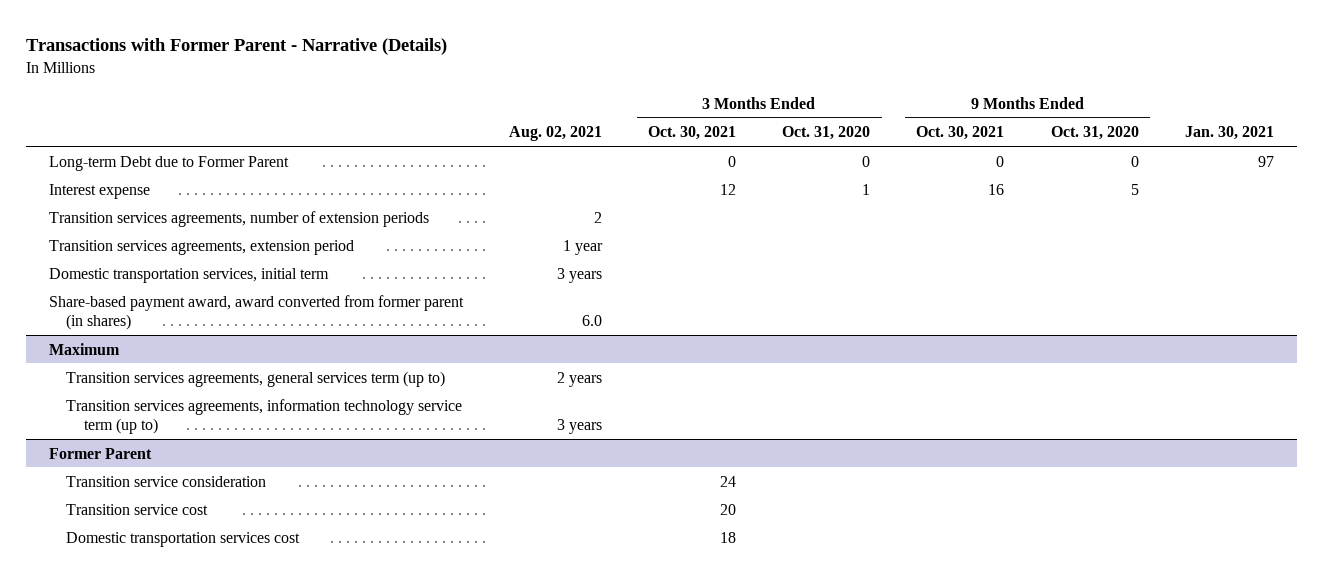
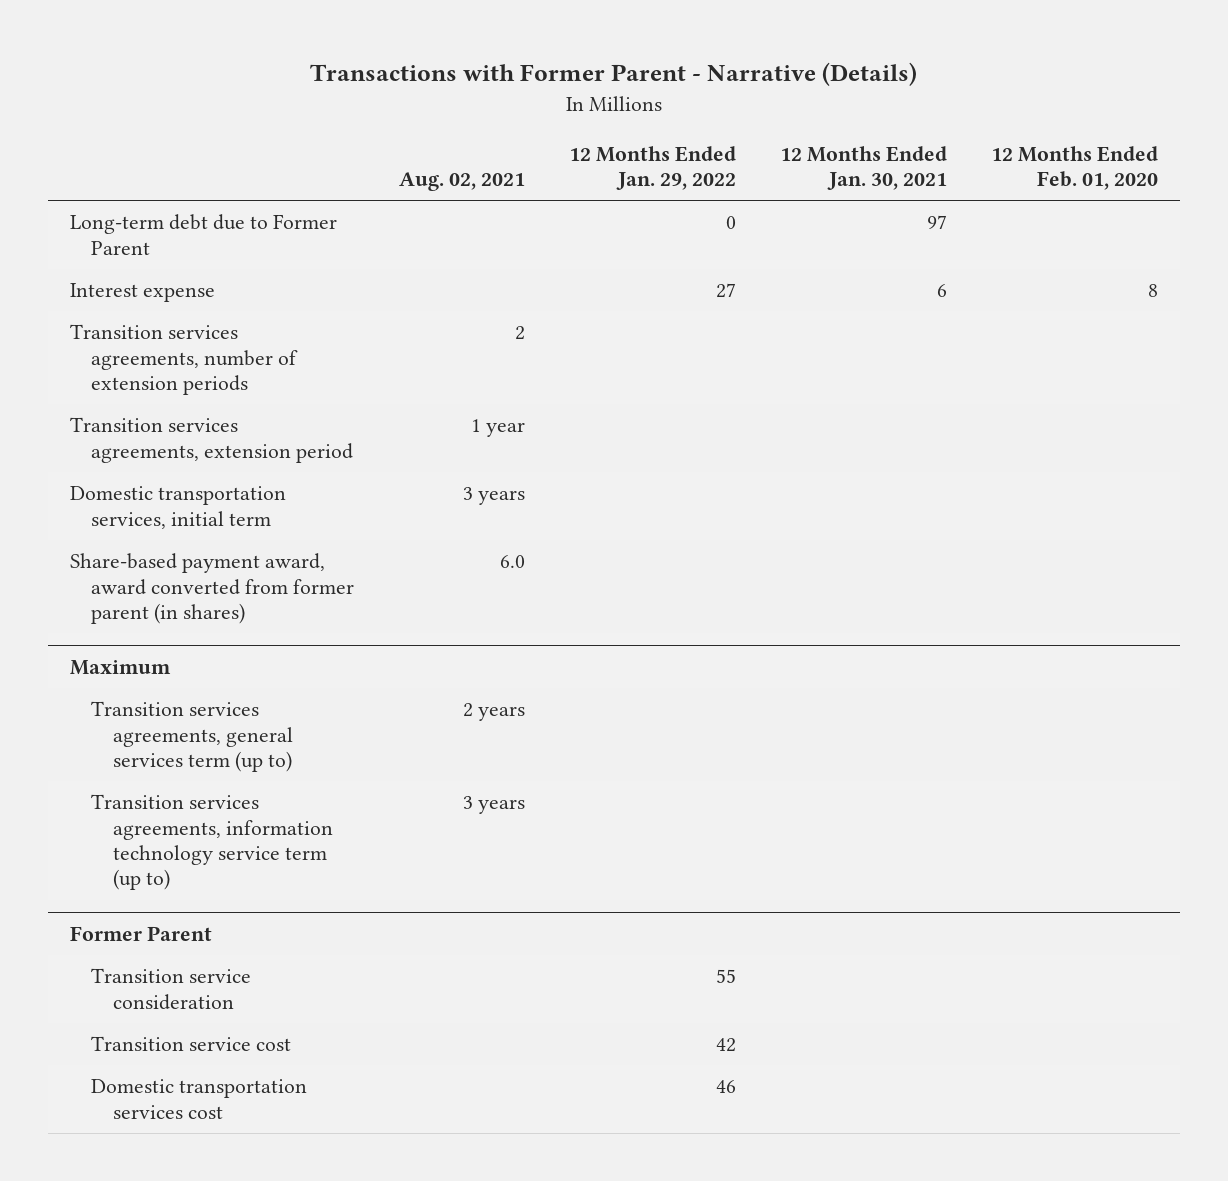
- | Aug. 02, 2021 | 3 Months Ended Oct. 30, 2021 | 3 Months Ended Oct. 31, 2020 | 9 Months Ended Oct. 30, 2021 | 9 Months Ended Oct. 31, 2020 | Jan. 30, 2021
+ | Aug. 02, 2021 | 12 Months Ended Jan. 29, 2022 | 12 Months Ended Jan. 30, 2021 | 12 Months Ended Feb. 01, 2020
- Long-term Debt due to Former Parent | | 0 | 0 | 0 | 0 | 97
+ Long-term debt due to Former Parent | | 0 | 97 |

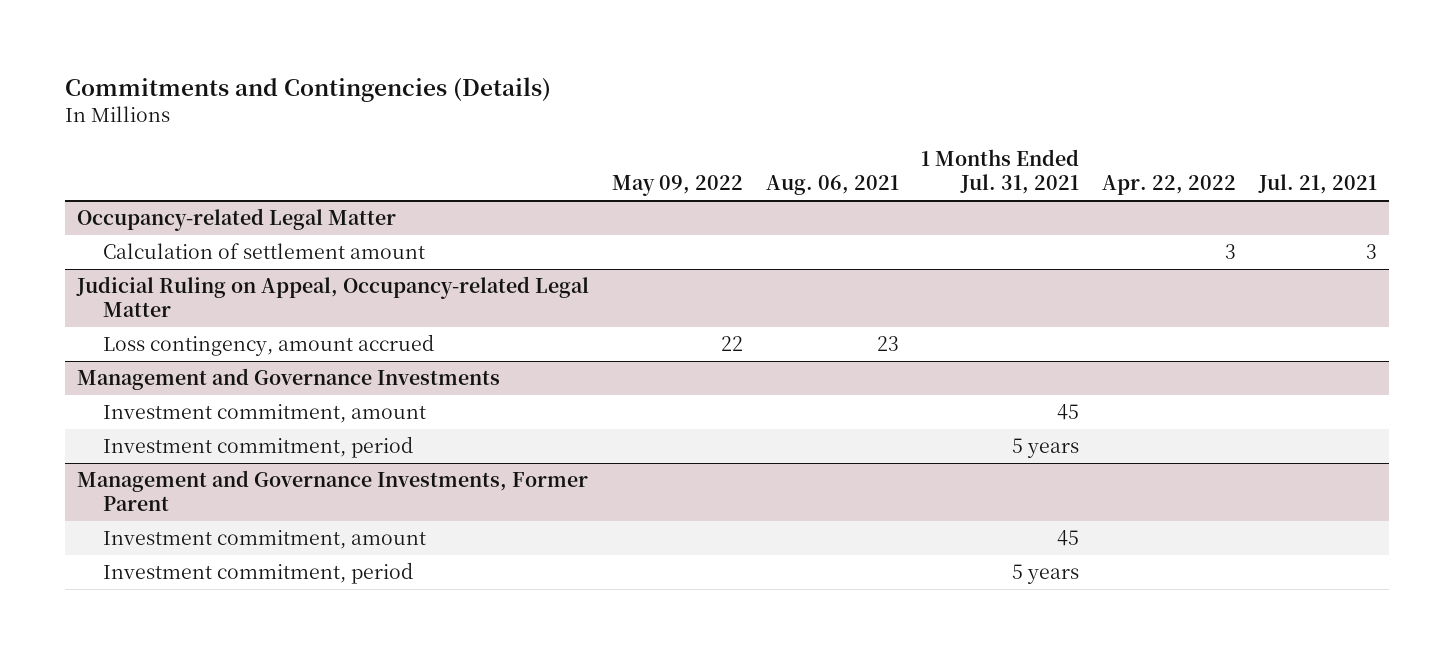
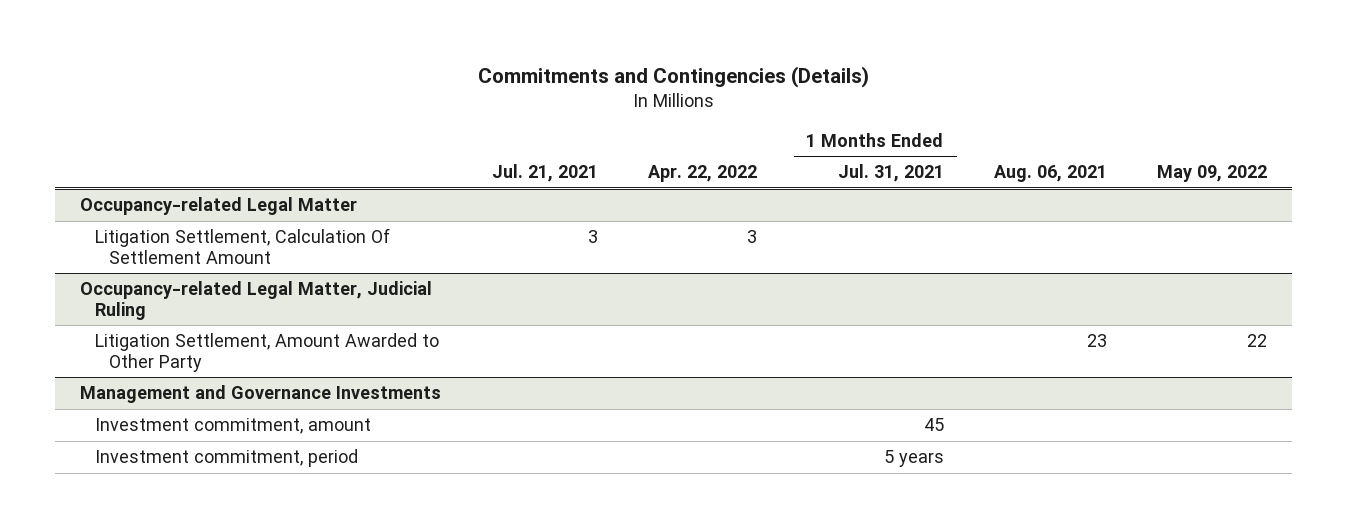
- | May 09, 2022 | Aug. 06, 2021 | 1 Months Ended Jul. 31, 2021 | Apr. 22, 2022 | Jul. 21, 2021
+ | Jul. 21, 2021 | Apr. 22, 2022 | 1 Months Ended Jul. 31, 2021 | Aug. 06, 2021 | May 09, 2022
@ Occupancy-related Legal Matter
- Calculation of settlement amount | | | | 3 | 3
- Judicial Ruling on Appeal, Occupancy-related Legal Matter
- Loss contingency, amount accrued | 22 | 23 | | |
@ Occupancy-related Legal Matter
+ Litigation Settlement, Calculation Of Settlement Amount | 3 | 3 | | |
+ Occupancy-related Legal Matter, Judicial Ruling
+ Litigation Settlement, Amount Awarded to Other Party | | | | 23 | 22
- Management and Governance Investments, Former Parent
- Investment commitment, amount | | | 45 | |
- Investment commitment, period | | | 5 years | |

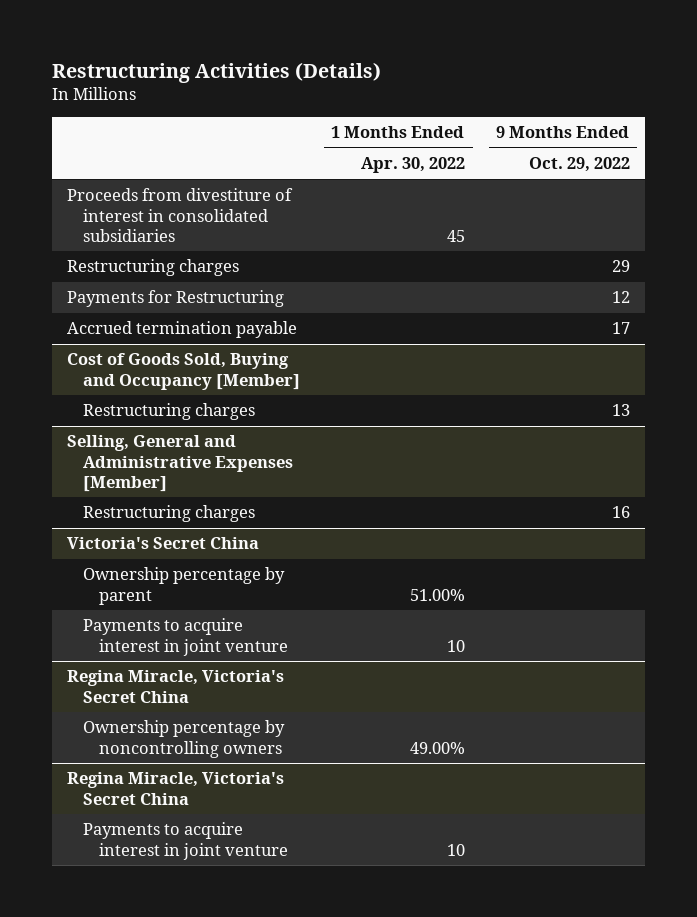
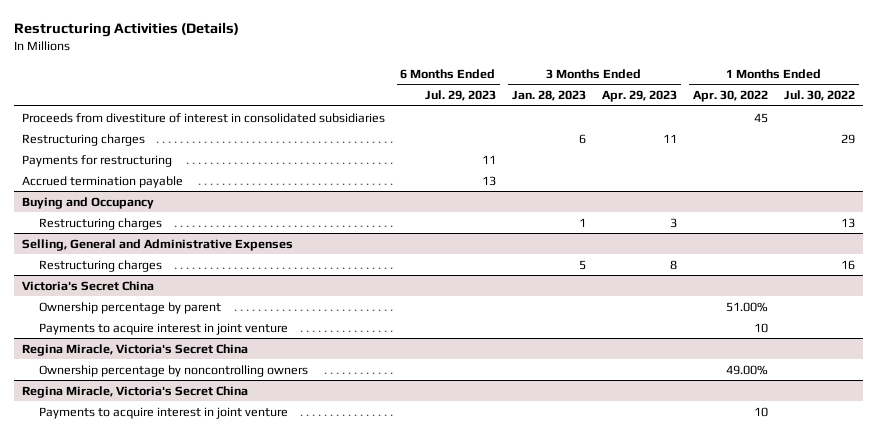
- | 1 Months Ended Apr. 30, 2022 | 9 Months Ended Oct. 29, 2022
+ | 6 Months Ended Jul. 29, 2023 | 3 Months Ended Jan. 28, 2023 | 3 Months Ended Apr. 29, 2023 | 1 Months Ended Apr. 30, 2022 | 1 Months Ended Jul. 30, 2022
- Payments for Restructuring | | 12
+ Payments for restructuring | 11 | | | |
- Cost of Goods Sold, Buying and Occupancy [Member]
+ Buying and Occupancy
- Selling, General and Administrative Expenses [Member]
+ Selling, General and Administrative Expenses

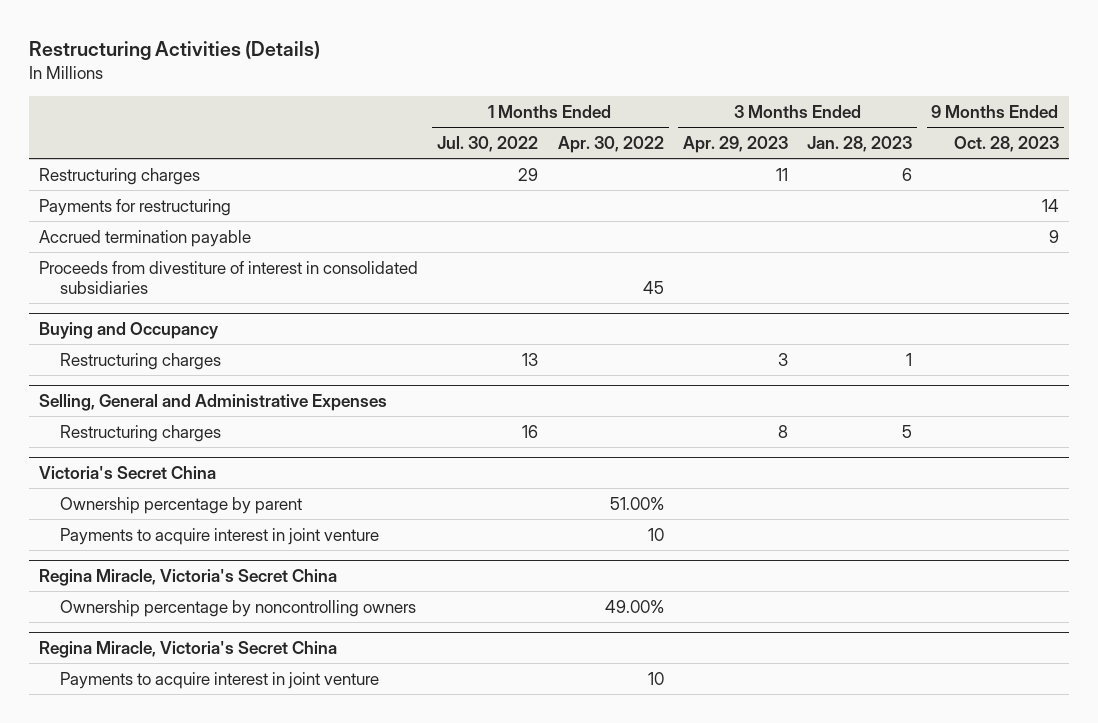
- | 6 Months Ended Jul. 29, 2023 | 3 Months Ended Jan. 28, 2023 | 3 Months Ended Apr. 29, 2023 | 1 Months Ended Apr. 30, 2022 | 1 Months Ended Jul. 30, 2022
+ | 1 Months Ended Jul. 30, 2022 | 1 Months Ended Apr. 30, 2022 | 3 Months Ended Apr. 29, 2023 | 3 Months Ended Jan. 28, 2023 | 9 Months Ended Oct. 28, 2023
moved down: Proceeds from divestiture of interest in consolidated subsidiaries | | 45 | | |

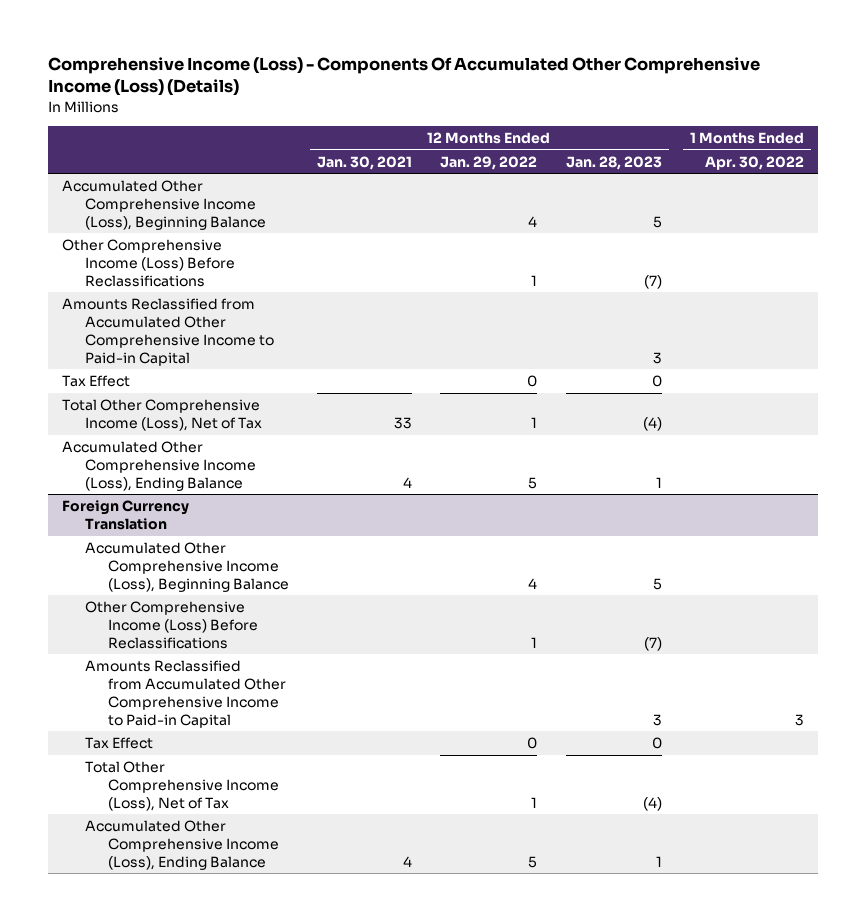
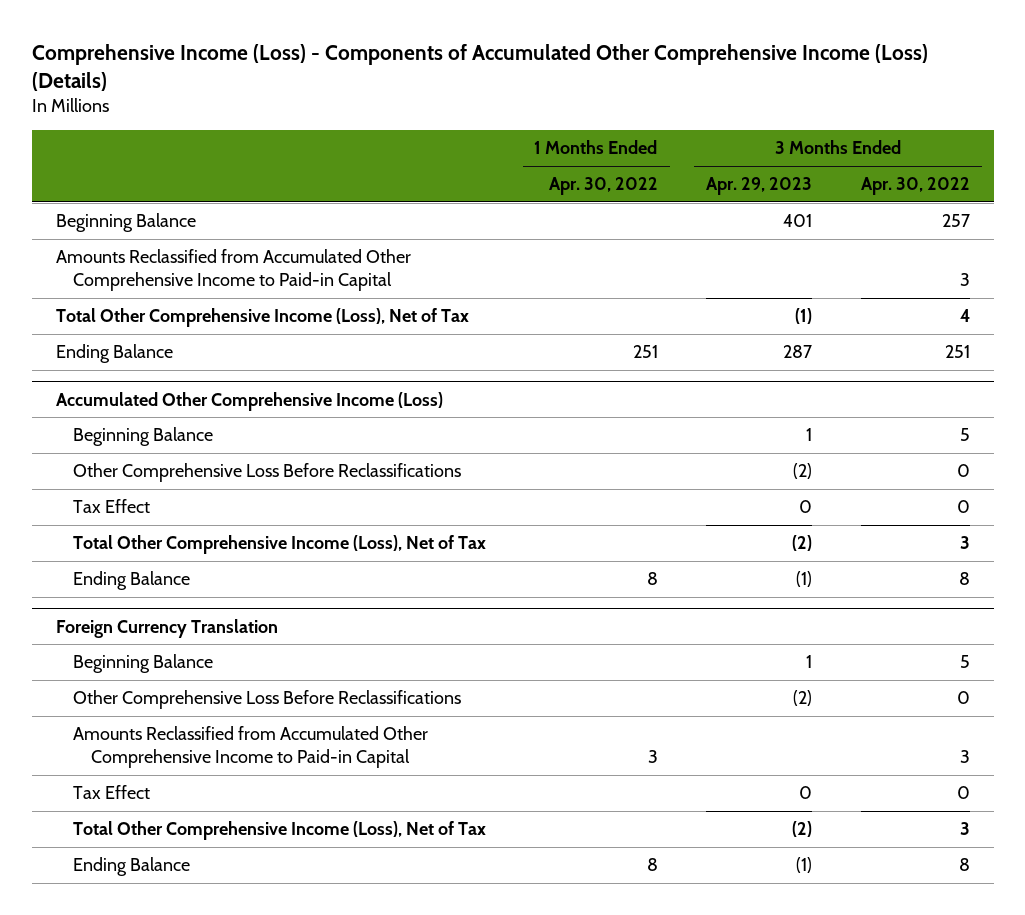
- Comprehensive Income (Loss) - Components Of Accumulated Other Comprehensive Income (Loss) (Details)
+ Comprehensive Income (Loss) - Components of Accumulated Other Comprehensive Income (Loss) (Details)
- | 12 Months Ended Jan. 30, 2021 | 12 Months Ended Jan. 29, 2022 | 12 Months Ended Jan. 28, 2023 | 1 Months Ended Apr. 30, 2022
+ | 1 Months Ended Apr. 30, 2022 | 3 Months Ended Apr. 29, 2023 | 3 Months Ended Apr. 30, 2022
- Accumulated Other Comprehensive Income (Loss), Beginning Balance | | 4 | 5 |
- Other Comprehensive Income (Loss) Before Reclassifications | | 1 | (7) |
+ Beginning Balance | | 401 | 257
- Tax Effect | | 0 | 0 |
- Accumulated Other Comprehensive Income (Loss), Ending Balance | 4 | 5 | 1 |
+ Ending Balance | 251 | 287 | 251
+ Accumulated Other Comprehensive Income (Loss)
+ Beginning Balance | | 1 | 5
+ Other Comprehensive Loss Before Reclassifications | | (2) | 0
+ Tax Effect | | 0 | 0
+ Total Other Comprehensive Income (Loss), Net of Tax | | (2) | 3
+ Ending Balance | 8 | (1) | 8
@ Foreign Currency Translation
- Accumulated Other Comprehensive Income (Loss), Beginning Balance | | 4 | 5 |
- Other Comprehensive Income (Loss) Before Reclassifications | | 1 | (7) |
+ Beginning Balance | | 1 | 5
+ Other Comprehensive Loss Before Reclassifications | | (2) | 0
- Accumulated Other Comprehensive Income (Loss), Ending Balance | 4 | 5 | 1 |
+ Ending Balance | 8 | (1) | 8

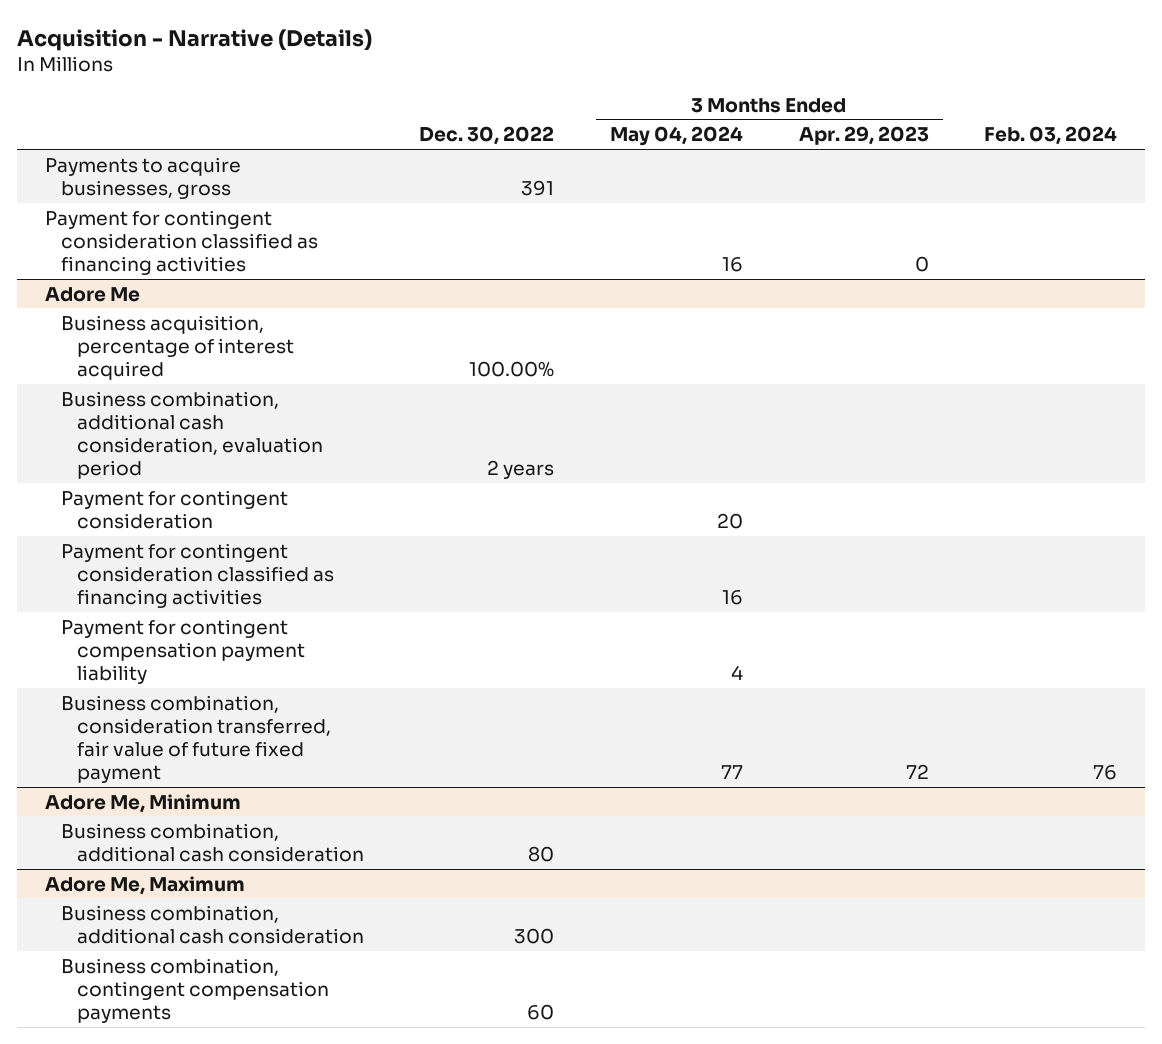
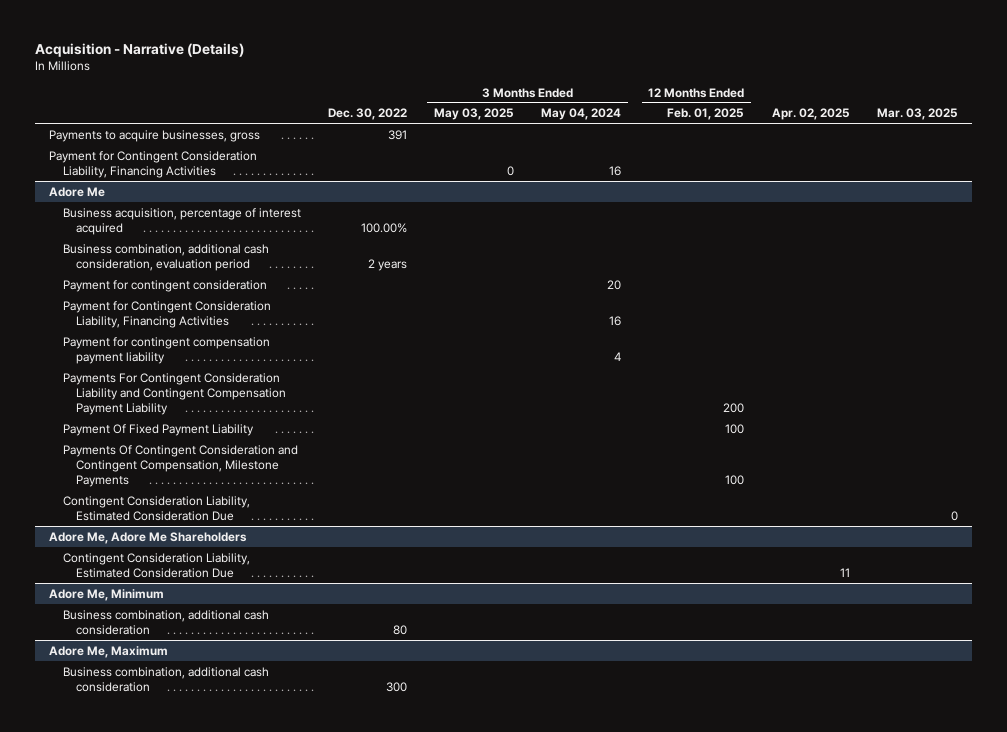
- | Dec. 30, 2022 | 3 Months Ended May 04, 2024 | 3 Months Ended Apr. 29, 2023 | Feb. 03, 2024
+ | Dec. 30, 2022 | 3 Months Ended May 03, 2025 | 3 Months Ended May 04, 2024 | 12 Months Ended Feb. 01, 2025 | Apr. 02, 2025 | Mar. 03, 2025
- Payment for contingent consideration classified as financing activities | | 16 | 0 |
+ Payment for Contingent Consideration Liability, Financing Activities | | 0 | 16 | | |
@ Adore Me
- Payment for contingent consideration classified as financing activities | | 16 | |
+ Payment for Contingent Consideration Liability, Financing Activities | | | 16 | | |
- Business combination, consideration transferred, fair value of future fixed payment | | 77 | 72 | 76
+ Payments For Contingent Consideration Liability and Contingent Compensation Payment Liability | | | | 200 | |
+ Payment Of Fixed Payment Liability | | | | 100 | |
+ Payments Of Contingent Consideration and Contingent Compensation, Milestone Payments | | | | 100 | |
+ Contingent Consideration Liability, Estimated Consideration Due | | | | | | 0
+ Adore Me, Adore Me Shareholders
+ Contingent Consideration Liability, Estimated Consideration Due | | | | | 11 |
@ Adore Me, Maximum
- Business combination, contingent compensation payments | 60 | | |

